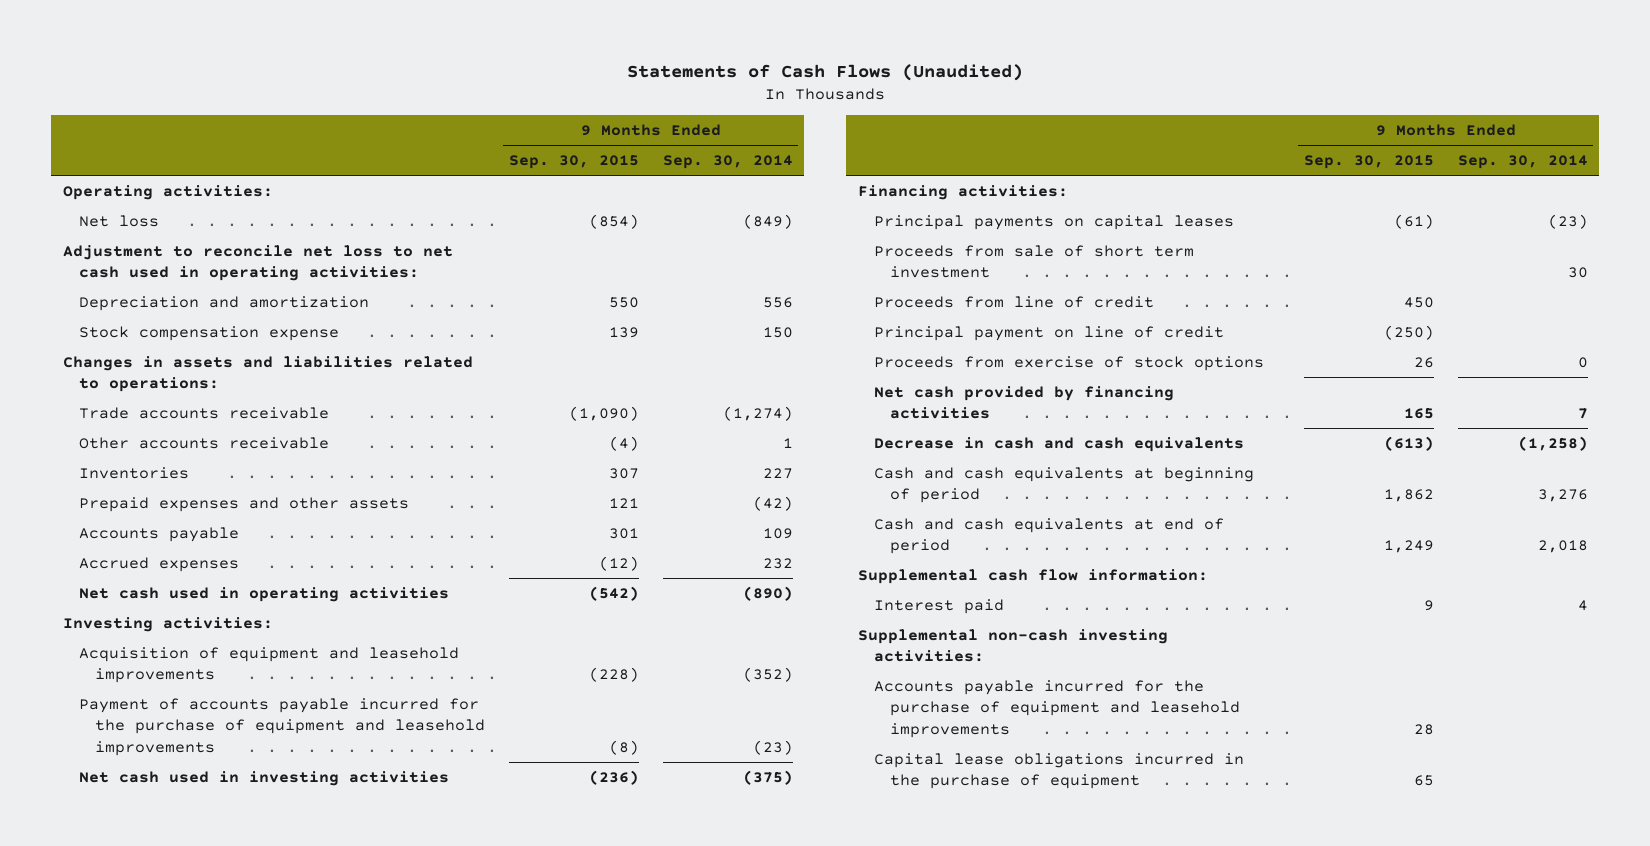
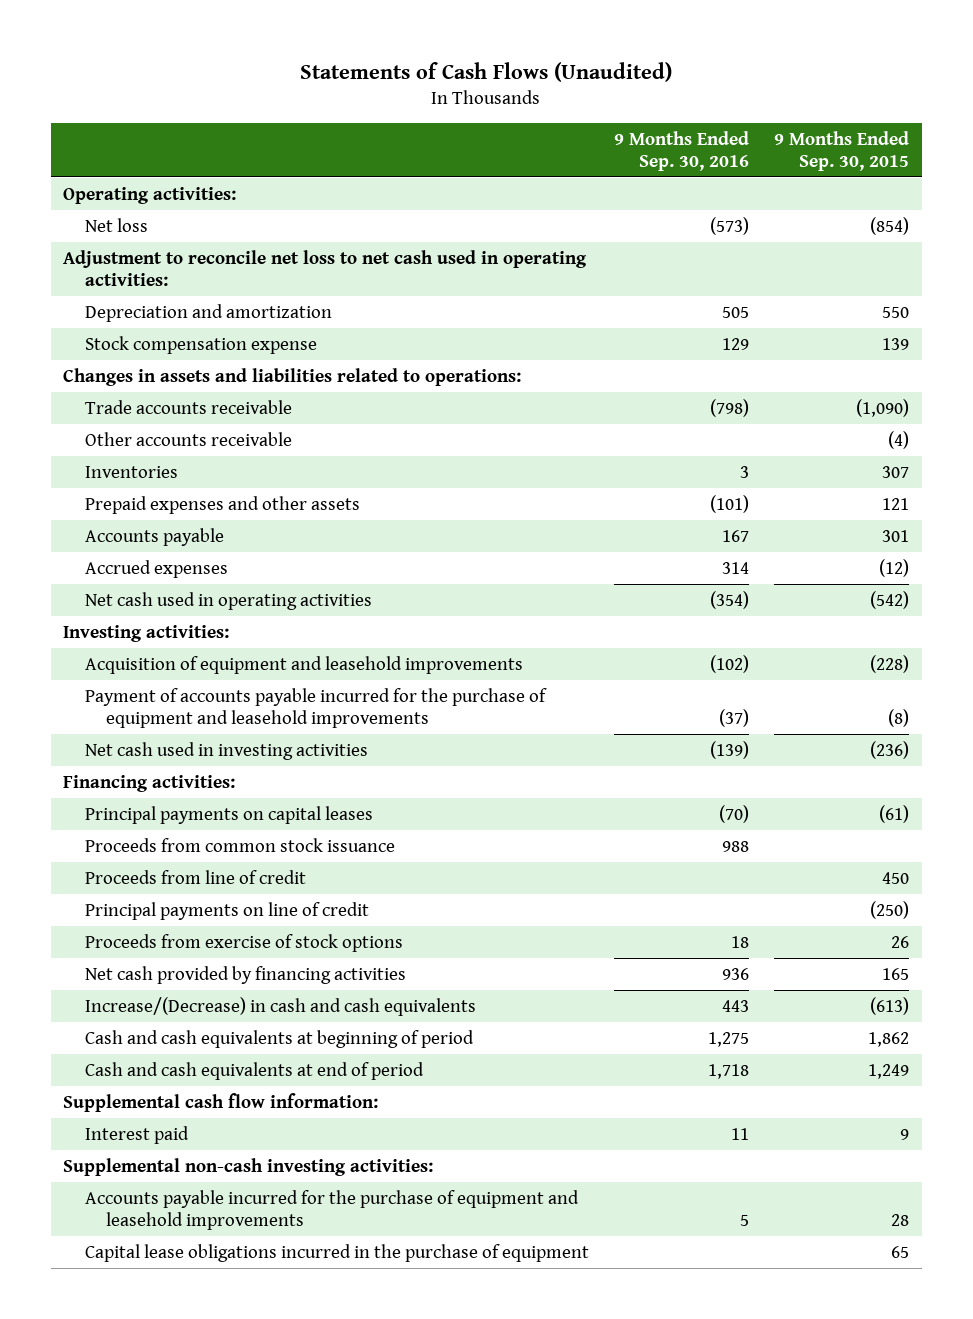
- | 9 Months Ended Sep. 30, 2015 | 9 Months Ended Sep. 30, 2014
+ | 9 Months Ended Sep. 30, 2016 | 9 Months Ended Sep. 30, 2015
- Proceeds from sale of short term investment | | 30
+ Proceeds from common stock issuance | 988 |
- Principal payment on line of credit | (250) |
+ Principal payments on line of credit | | (250)
- Decrease in cash and cash equivalents | (613) | (1,258)
+ Increase/(Decrease) in cash and cash equivalents | 443 | (613)

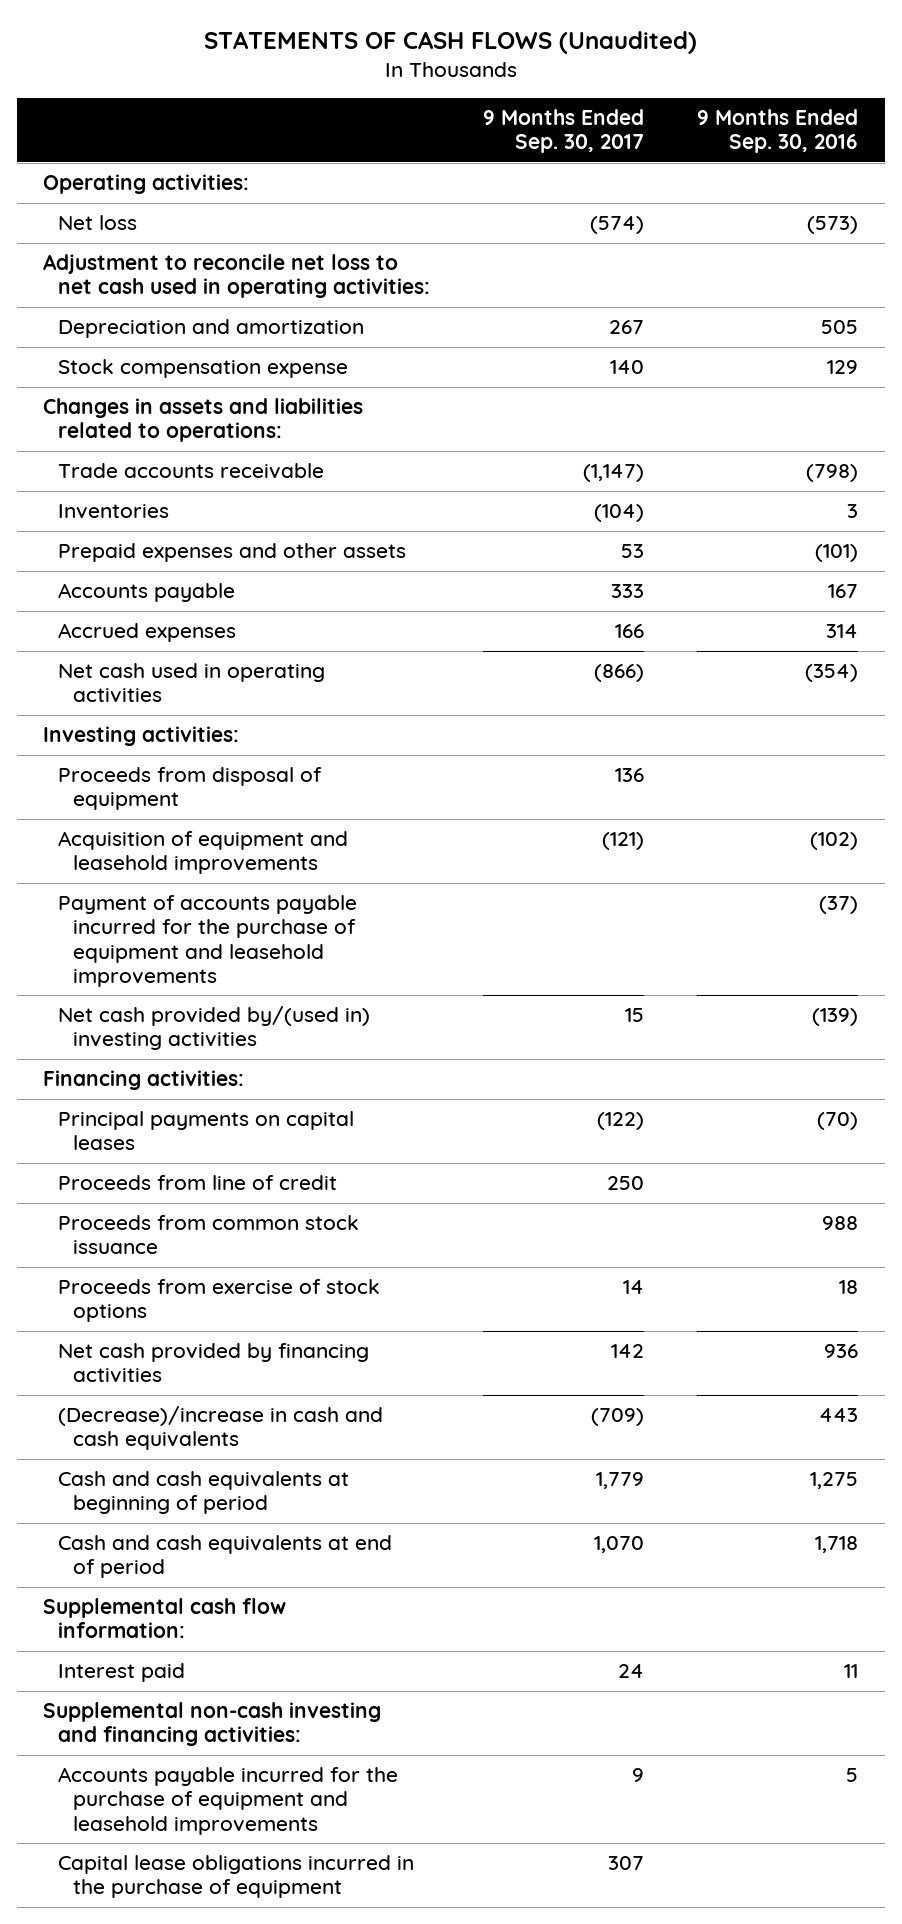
- Statements of Cash Flows (Unaudited)
+ STATEMENTS OF CASH FLOWS (Unaudited)
- | 9 Months Ended Sep. 30, 2016 | 9 Months Ended Sep. 30, 2015
+ | 9 Months Ended Sep. 30, 2017 | 9 Months Ended Sep. 30, 2016
- Other accounts receivable | | (4)
+ Proceeds from disposal of equipment | 136 |
- Net cash used in investing activities | (139) | (236)
+ Net cash provided by/(used in) investing activities | 15 | (139)
- Principal payments on line of credit | | (250)
moved down: Proceeds from common stock issuance | | 988
- Increase/(Decrease) in cash and cash equivalents | 443 | (613)
+ (Decrease)/increase in cash and cash equivalents | (709) | 443
- Supplemental non-cash investing activities:
+ Supplemental non-cash investing and financing activities:

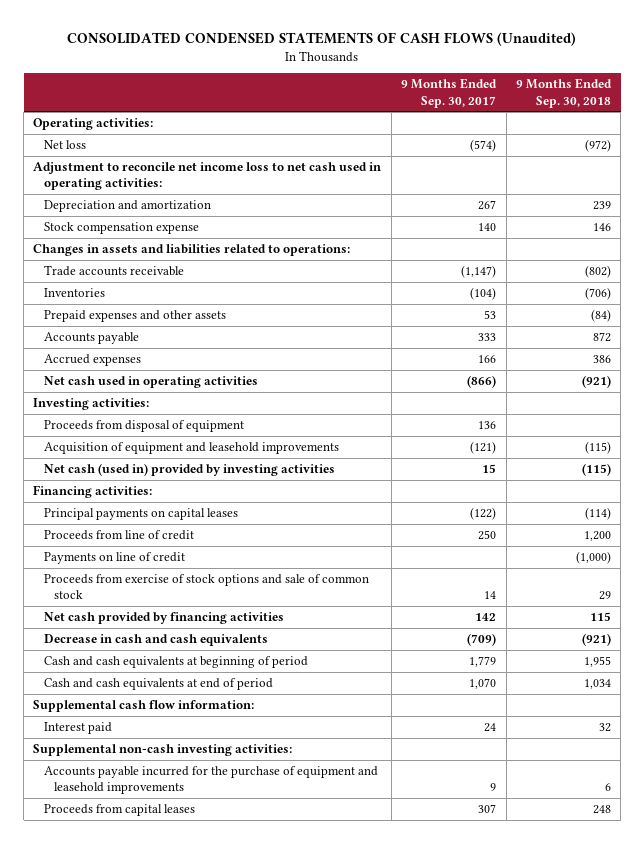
- STATEMENTS OF CASH FLOWS (Unaudited)
+ CONSOLIDATED CONDENSED STATEMENTS OF CASH FLOWS (Unaudited)
- | 9 Months Ended Sep. 30, 2017 | 9 Months Ended Sep. 30, 2016
+ | 9 Months Ended Sep. 30, 2017 | 9 Months Ended Sep. 30, 2018
- Adjustment to reconcile net loss to net cash used in operating activities:
+ Adjustment to reconcile net income loss to net cash used in operating activities:
- Payment of accounts payable incurred for the purchase of equipment and leasehold improvements | | (37)
- Net cash provided by/(used in) investing activities | 15 | (139)
+ Net cash (used in) provided by investing activities | 15 | (115)
- Proceeds from common stock issuance | | 988
- Proceeds from exercise of stock options | 14 | 18
+ Payments on line of credit | | (1,000)
+ Proceeds from exercise of stock options and sale of common stock | 14 | 29
- (Decrease)/increase in cash and cash equivalents | (709) | 443
+ Decrease in cash and cash equivalents | (709) | (921)
- Supplemental non-cash investing and financing activities:
+ Supplemental non-cash investing activities:
- Capital lease obligations incurred in the purchase of equipment | 307 |
+ Proceeds from capital leases | 307 | 248

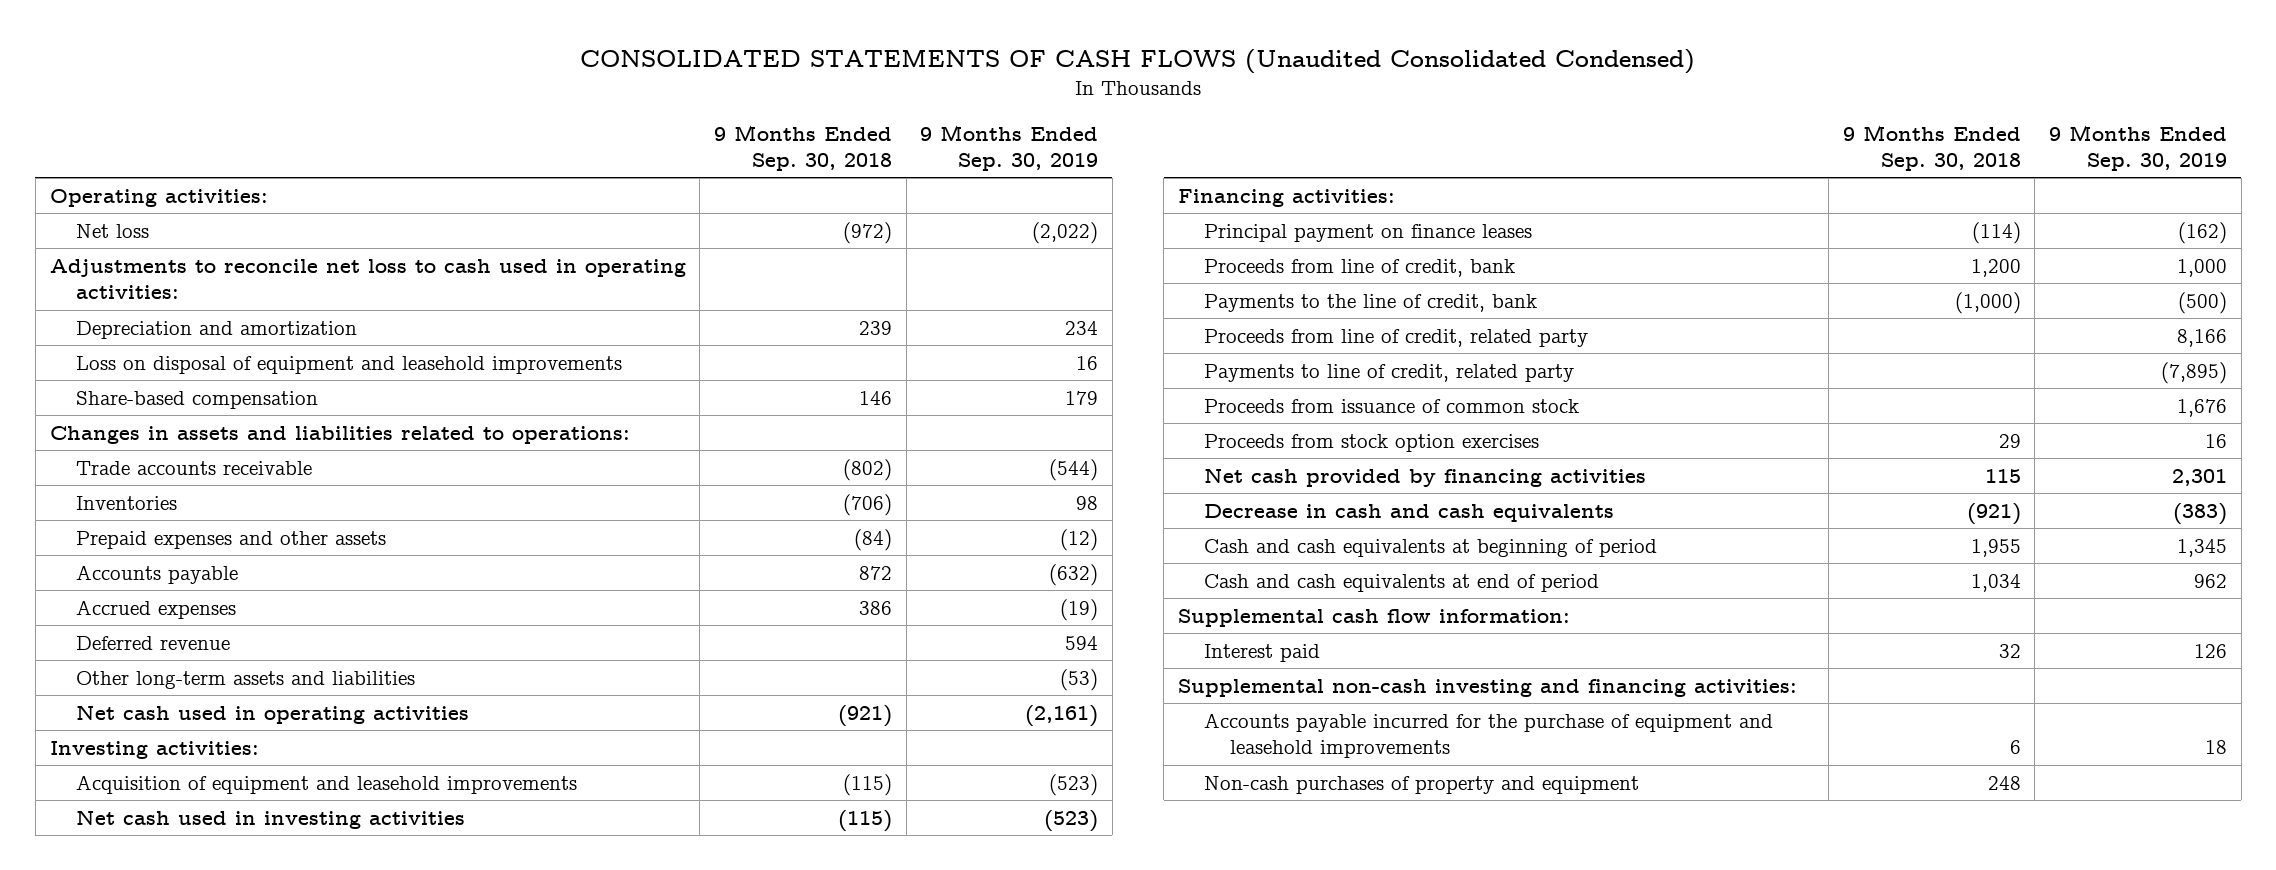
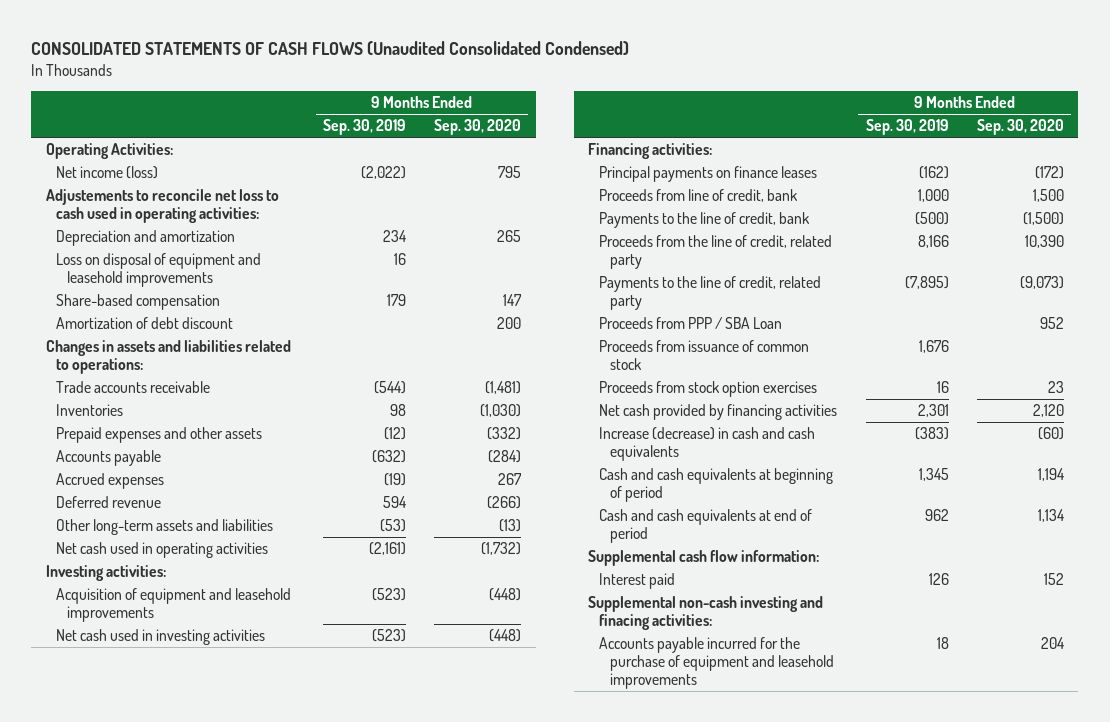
- | 9 Months Ended Sep. 30, 2018 | 9 Months Ended Sep. 30, 2019
+ | 9 Months Ended Sep. 30, 2019 | 9 Months Ended Sep. 30, 2020
- Operating activities:
- Net loss | (972) | (2,022)
- Adjustments to reconcile net loss to cash used in operating activities:
+ Operating Activities:
+ Net income (loss) | (2,022) | 795
+ Adjustements to reconcile net loss to cash used in operating activities:
+ Amortization of debt discount | | 200
- Principal payment on finance leases | (114) | (162)
+ Principal payments on finance leases | (162) | (172)
- Proceeds from line of credit, related party | | 8,166
- Payments to line of credit, related party | | (7,895)
+ Proceeds from the line of credit, related party | 8,166 | 10,390
+ Payments to the line of credit, related party | (7,895) | (9,073)
+ Proceeds from PPP / SBA Loan | | 952
- Decrease in cash and cash equivalents | (921) | (383)
+ Increase (decrease) in cash and cash equivalents | (383) | (60)
- Supplemental non-cash investing and financing activities:
+ Supplemental non-cash investing and finacing activities:
- Non-cash purchases of property and equipment | 248 |

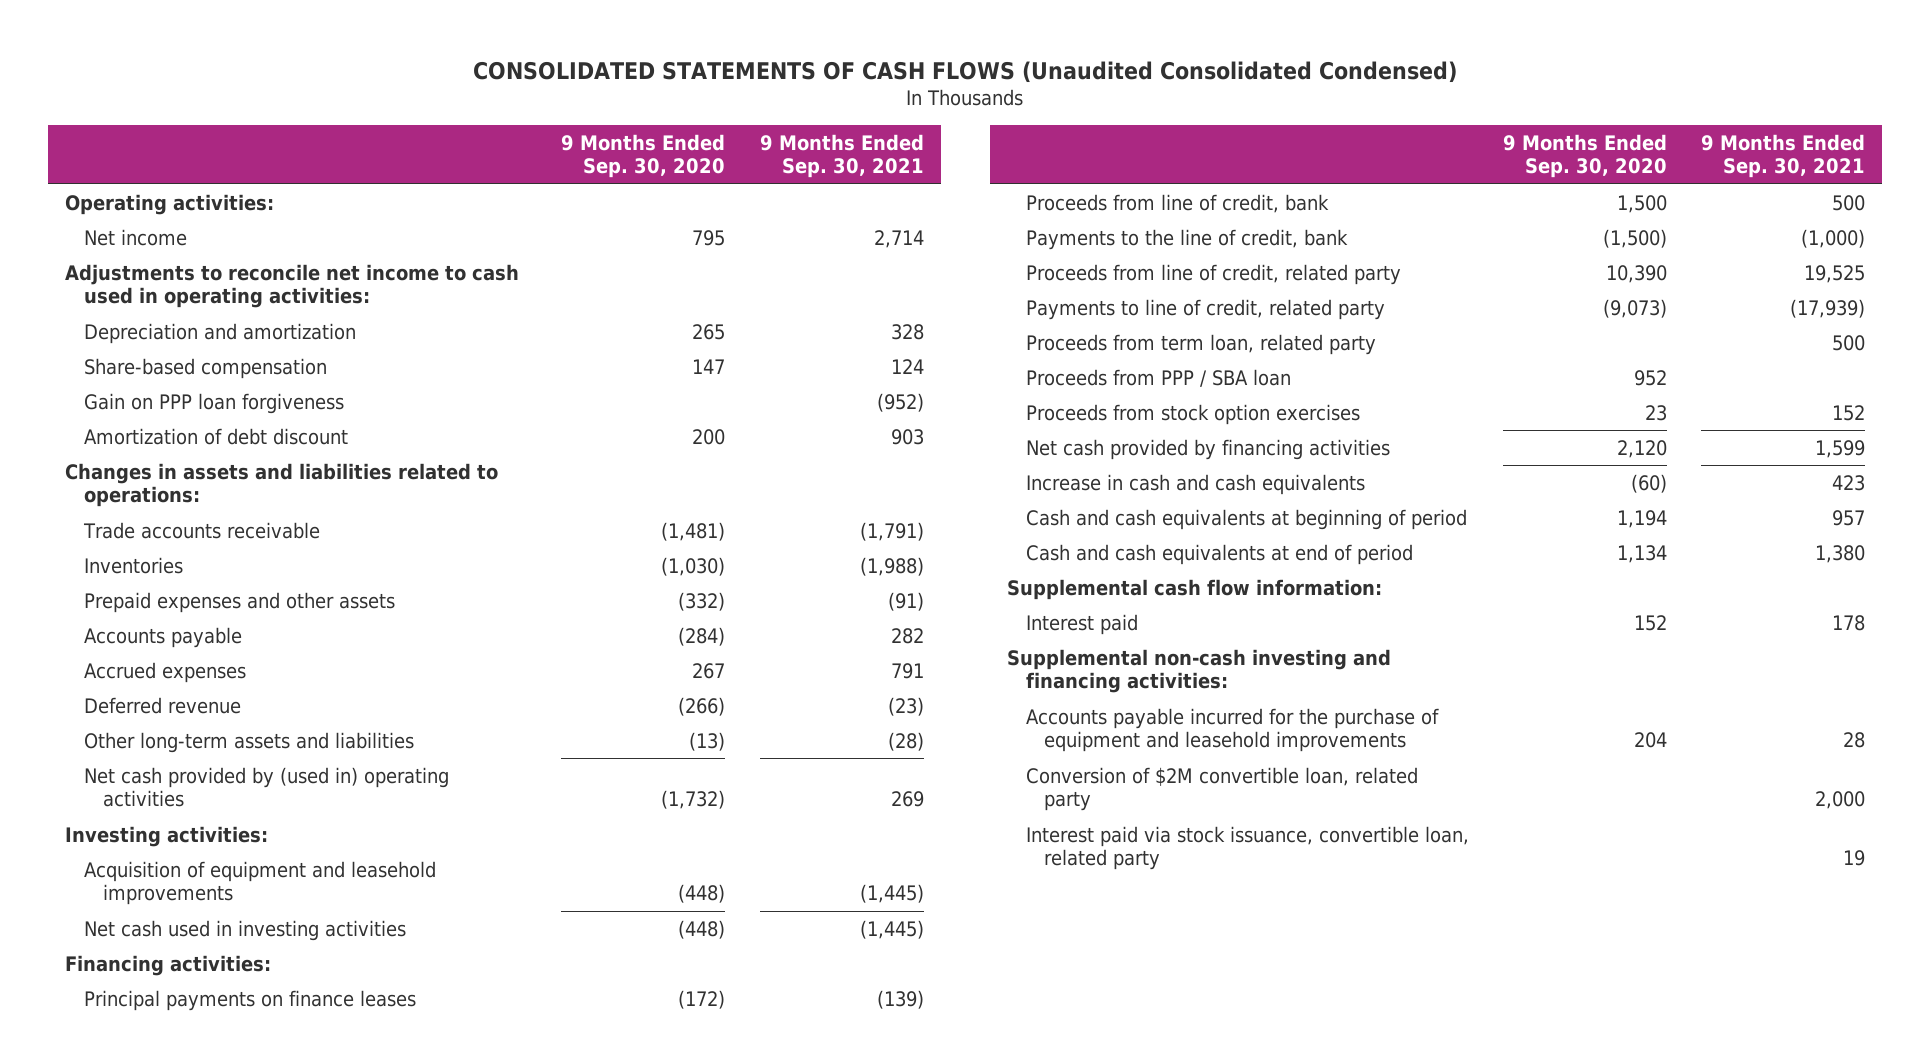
- | 9 Months Ended Sep. 30, 2019 | 9 Months Ended Sep. 30, 2020
+ | 9 Months Ended Sep. 30, 2020 | 9 Months Ended Sep. 30, 2021
- Operating Activities:
- Net income (loss) | (2,022) | 795
- Adjustements to reconcile net loss to cash used in operating activities:
+ Operating activities:
+ Net income | 795 | 2,714
+ Adjustments to reconcile net income to cash used in operating activities:
- Loss on disposal of equipment and leasehold improvements | 16 |
+ Gain on PPP loan forgiveness | | (952)
- Net cash used in operating activities | (2,161) | (1,732)
+ Net cash provided by (used in) operating activities | (1,732) | 269
- Proceeds from the line of credit, related party | 8,166 | 10,390
- Payments to the line of credit, related party | (7,895) | (9,073)
- Proceeds from PPP / SBA Loan | | 952
- Proceeds from issuance of common stock | 1,676 |
+ Proceeds from line of credit, related party | 10,390 | 19,525
+ Payments to line of credit, related party | (9,073) | (17,939)
+ Proceeds from term loan, related party | | 500
+ Proceeds from PPP / SBA loan | 952 |
- Increase (decrease) in cash and cash equivalents | (383) | (60)
+ Increase in cash and cash equivalents | (60) | 423
- Supplemental non-cash investing and finacing activities:
+ Supplemental non-cash investing and financing activities:
+ Conversion of $2M convertible loan, related party | | 2,000
+ Interest paid via stock issuance, convertible loan, related party | | 19

